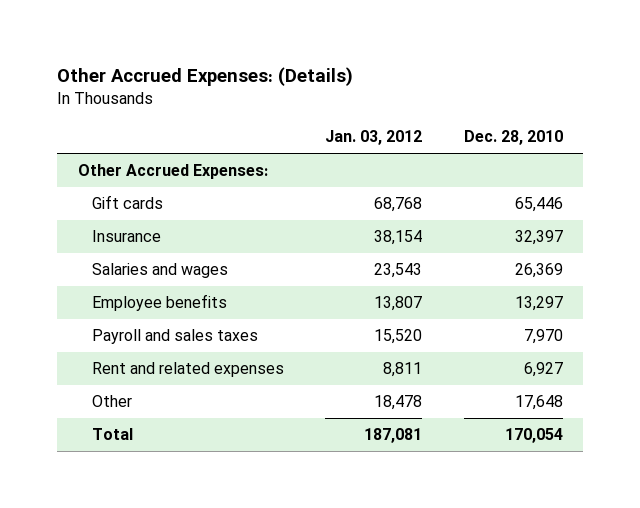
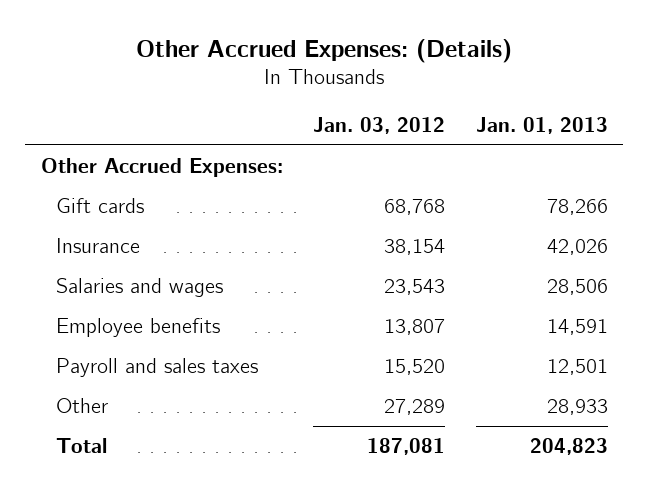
- | Jan. 03, 2012 | Dec. 28, 2010
+ | Jan. 03, 2012 | Jan. 01, 2013
- Rent and related expenses | 8,811 | 6,927
- Other | 18,478 | 17,648
+ Other | 27,289 | 28,933

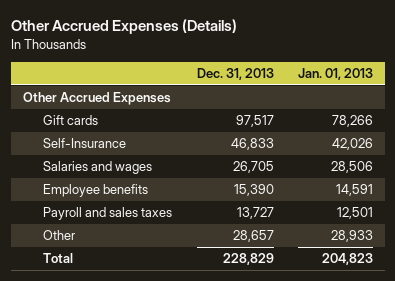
- Other Accrued Expenses: (Details)
+ Other Accrued Expenses (Details)
- | Jan. 03, 2012 | Jan. 01, 2013
+ | Dec. 31, 2013 | Jan. 01, 2013
- Other Accrued Expenses:
+ Other Accrued Expenses
- Insurance | 38,154 | 42,026
+ Self-Insurance | 46,833 | 42,026

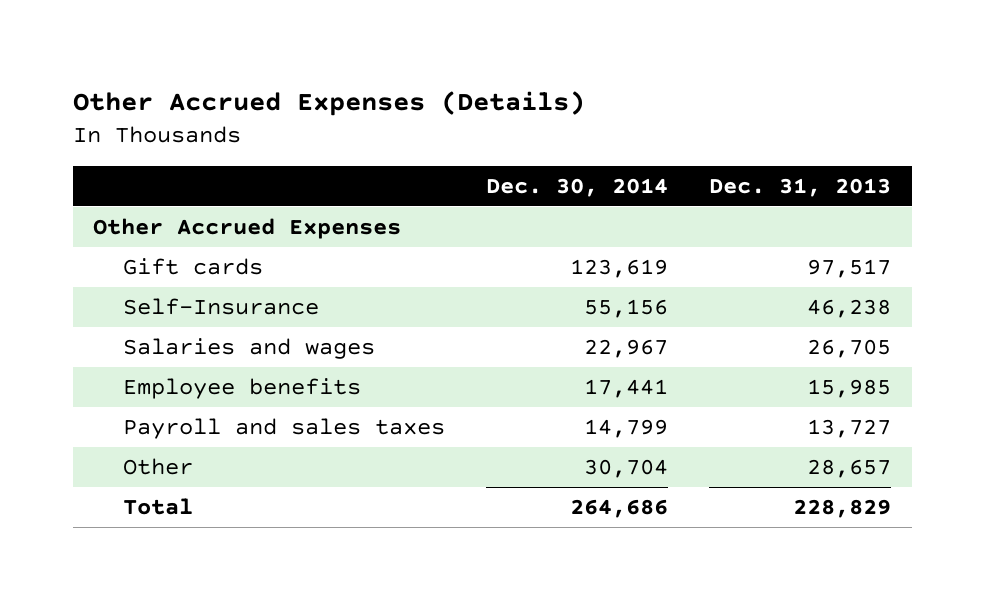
- | Dec. 31, 2013 | Jan. 01, 2013
+ | Dec. 30, 2014 | Dec. 31, 2013
- Self-Insurance | 46,833 | 42,026
+ Self-Insurance | 55,156 | 46,238
- Employee benefits | 15,390 | 14,591
+ Employee benefits | 17,441 | 15,985

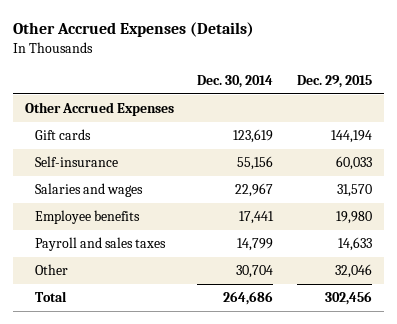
- | Dec. 30, 2014 | Dec. 31, 2013
+ | Dec. 30, 2014 | Dec. 29, 2015
- Self-Insurance | 55,156 | 46,238
+ Self-insurance | 55,156 | 60,033

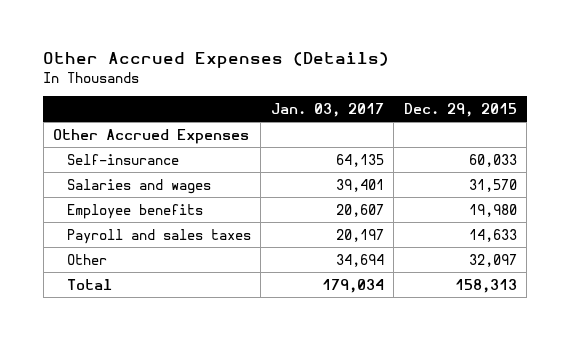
- | Dec. 30, 2014 | Dec. 29, 2015
+ | Jan. 03, 2017 | Dec. 29, 2015
- Gift cards | 123,619 | 144,194
- Other | 30,704 | 32,046
- Total | 264,686 | 302,456
+ Other | 34,694 | 32,097
+ Total | 179,034 | 158,313

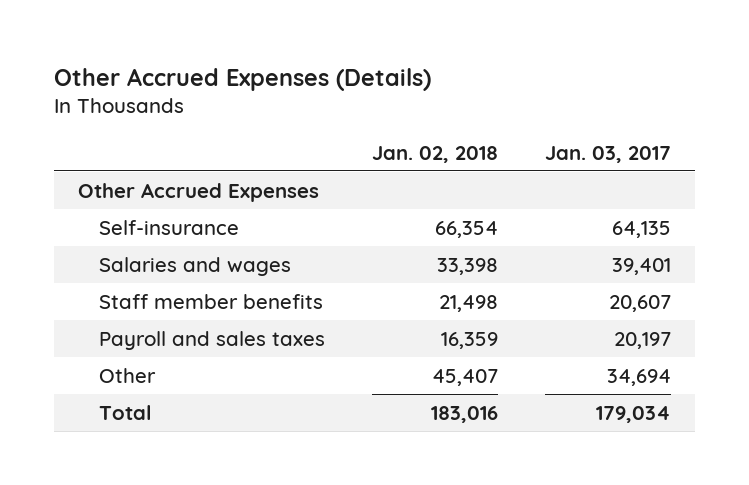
- | Jan. 03, 2017 | Dec. 29, 2015
+ | Jan. 02, 2018 | Jan. 03, 2017
- Employee benefits | 20,607 | 19,980
+ Staff member benefits | 21,498 | 20,607

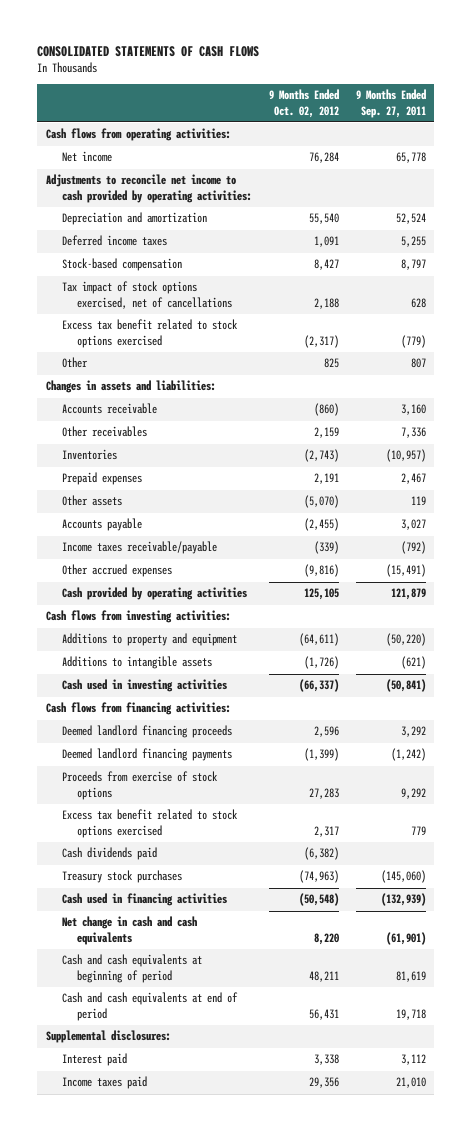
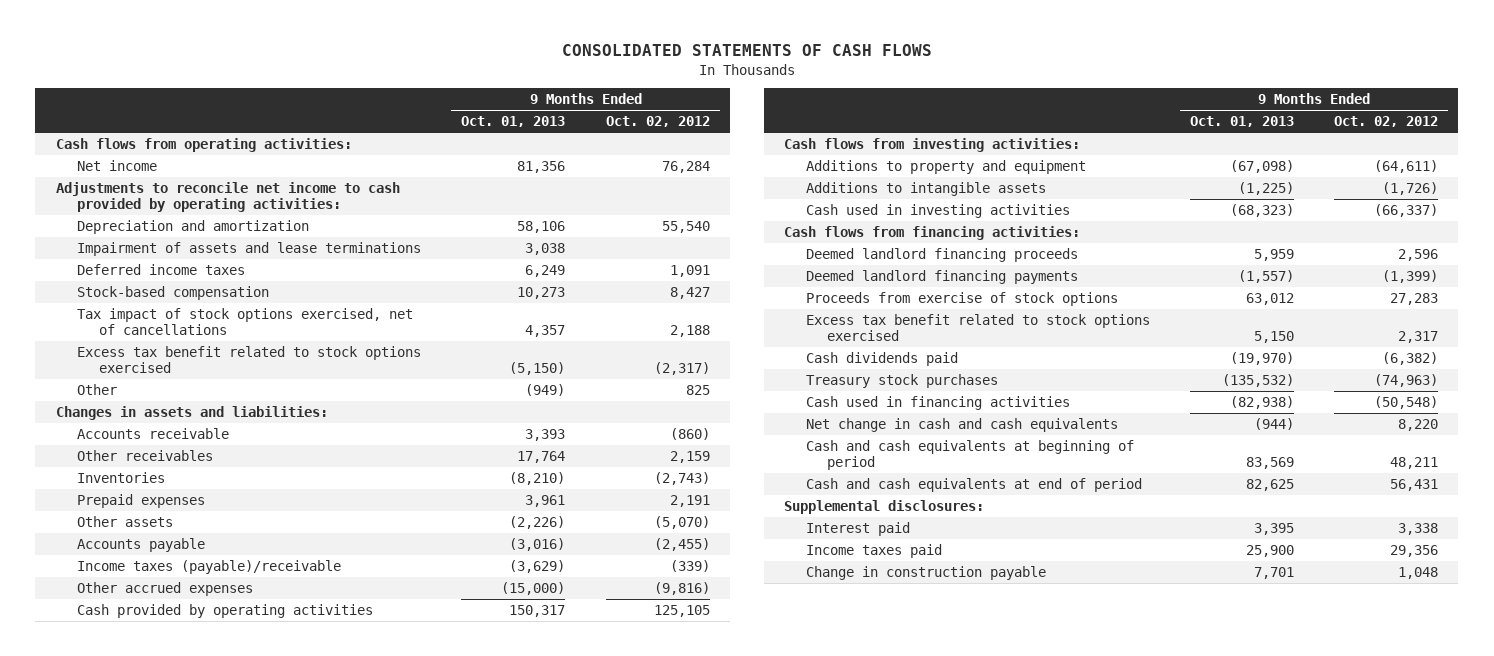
- | 9 Months Ended Oct. 02, 2012 | 9 Months Ended Sep. 27, 2011
+ | 9 Months Ended Oct. 01, 2013 | 9 Months Ended Oct. 02, 2012
+ Impairment of assets and lease terminations | 3,038 |
- Income taxes receivable/payable | (339) | (792)
+ Income taxes (payable)/receivable | (3,629) | (339)
+ Change in construction payable | 7,701 | 1,048

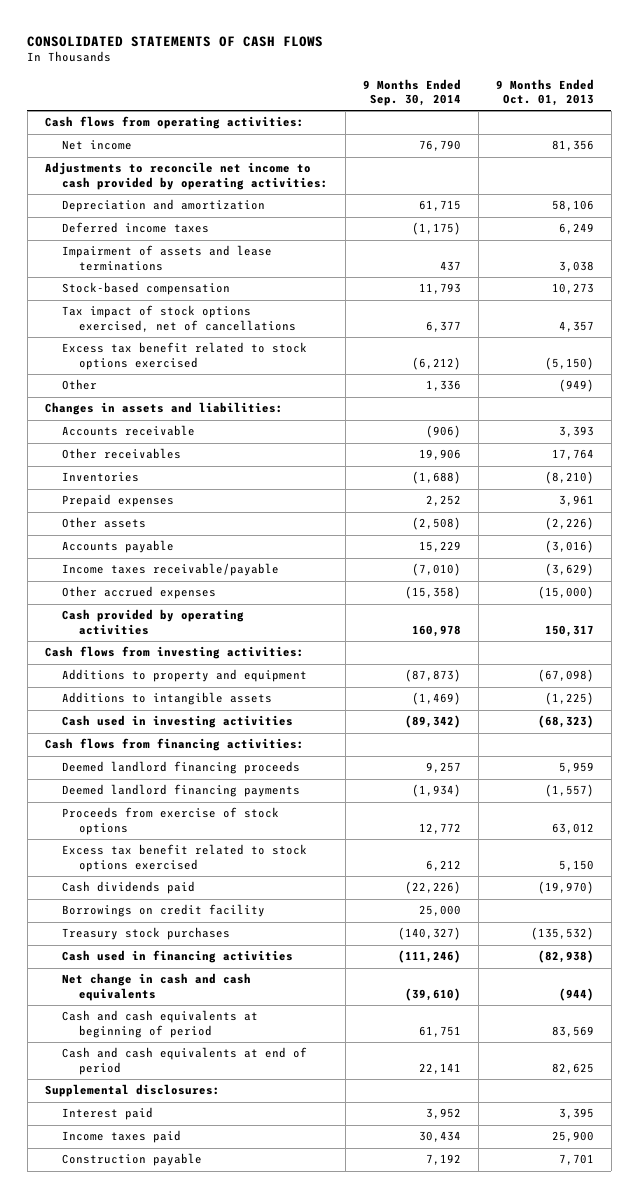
- | 9 Months Ended Oct. 01, 2013 | 9 Months Ended Oct. 02, 2012
+ | 9 Months Ended Sep. 30, 2014 | 9 Months Ended Oct. 01, 2013
moved down: Impairment of assets and lease terminations | 437 | 3,038
- Income taxes (payable)/receivable | (3,629) | (339)
+ Income taxes receivable/payable | (7,010) | (3,629)
+ Borrowings on credit facility | 25,000 |
- Change in construction payable | 7,701 | 1,048
+ Construction payable | 7,192 | 7,701

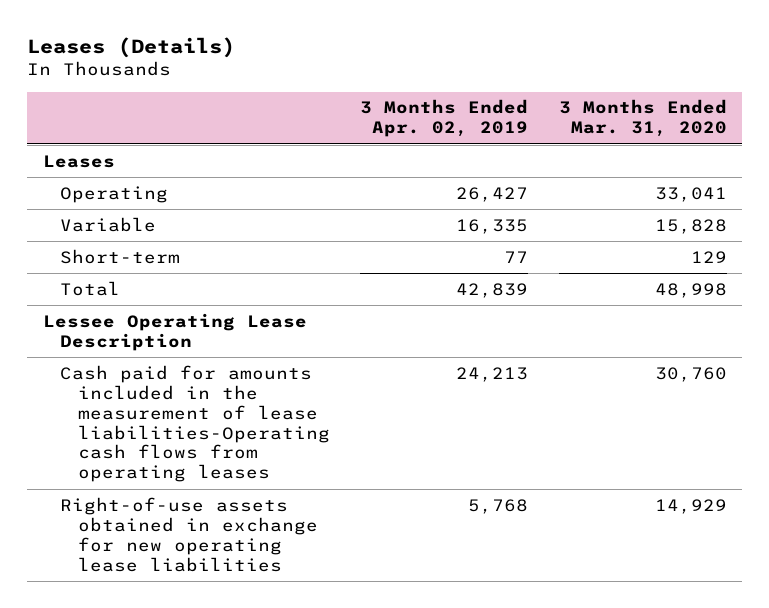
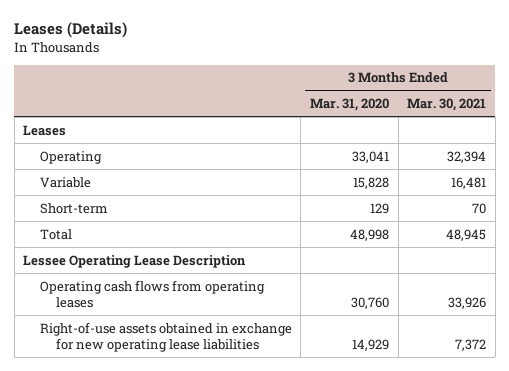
- | 3 Months Ended Apr. 02, 2019 | 3 Months Ended Mar. 31, 2020
+ | 3 Months Ended Mar. 31, 2020 | 3 Months Ended Mar. 30, 2021
- Cash paid for amounts included in the measurement of lease liabilities-Operating cash flows from operating leases | 24,213 | 30,760
+ Operating cash flows from operating leases | 30,760 | 33,926

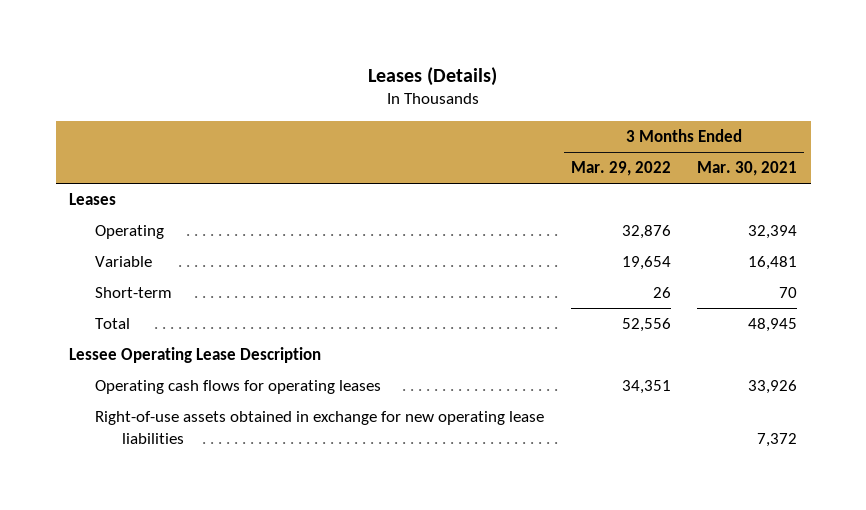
- | 3 Months Ended Mar. 31, 2020 | 3 Months Ended Mar. 30, 2021
+ | 3 Months Ended Mar. 29, 2022 | 3 Months Ended Mar. 30, 2021
- Operating cash flows from operating leases | 30,760 | 33,926
+ Operating cash flows for operating leases | 34,351 | 33,926

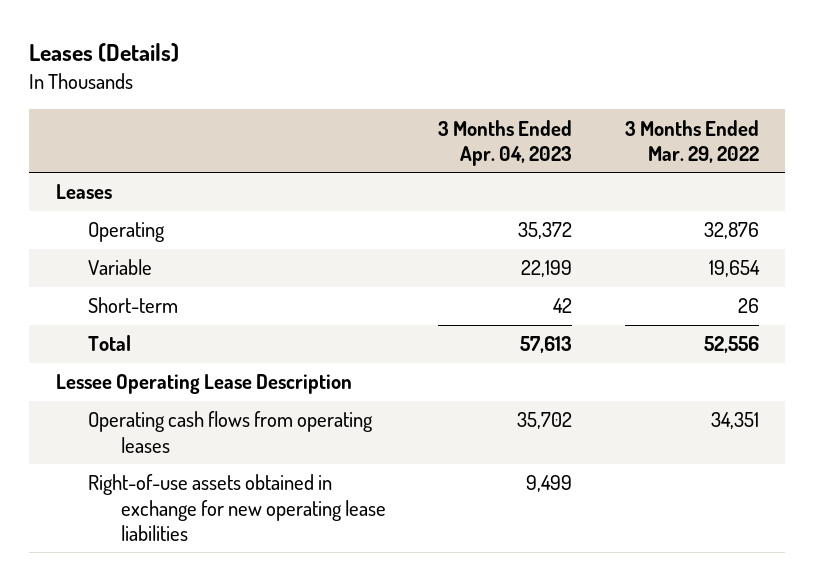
- | 3 Months Ended Mar. 29, 2022 | 3 Months Ended Mar. 30, 2021
+ | 3 Months Ended Apr. 04, 2023 | 3 Months Ended Mar. 29, 2022
- Operating cash flows for operating leases | 34,351 | 33,926
+ Operating cash flows from operating leases | 35,702 | 34,351

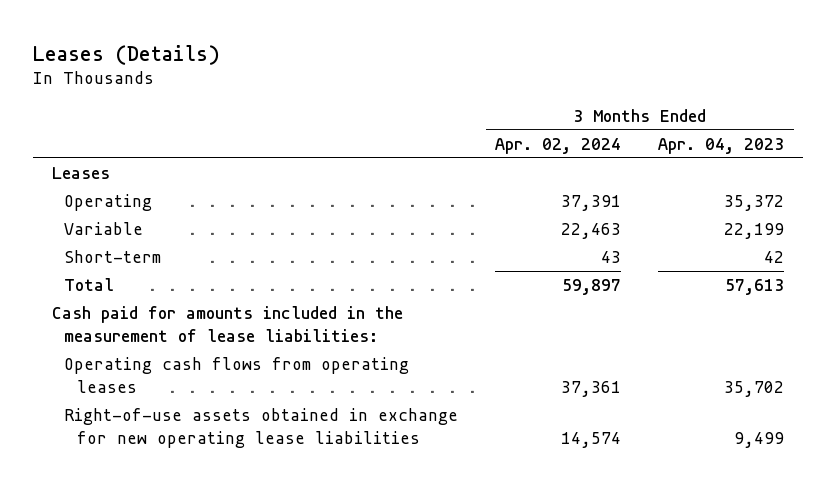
- | 3 Months Ended Apr. 04, 2023 | 3 Months Ended Mar. 29, 2022
+ | 3 Months Ended Apr. 02, 2024 | 3 Months Ended Apr. 04, 2023
- Lessee Operating Lease Description
+ Cash paid for amounts included in the measurement of lease liabilities:

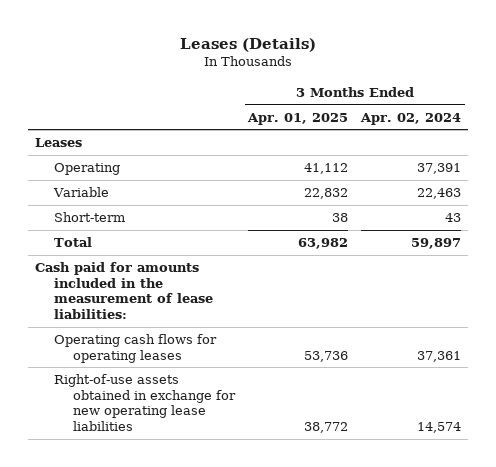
- | 3 Months Ended Apr. 02, 2024 | 3 Months Ended Apr. 04, 2023
+ | 3 Months Ended Apr. 01, 2025 | 3 Months Ended Apr. 02, 2024
- Operating cash flows from operating leases | 37,361 | 35,702
+ Operating cash flows for operating leases | 53,736 | 37,361

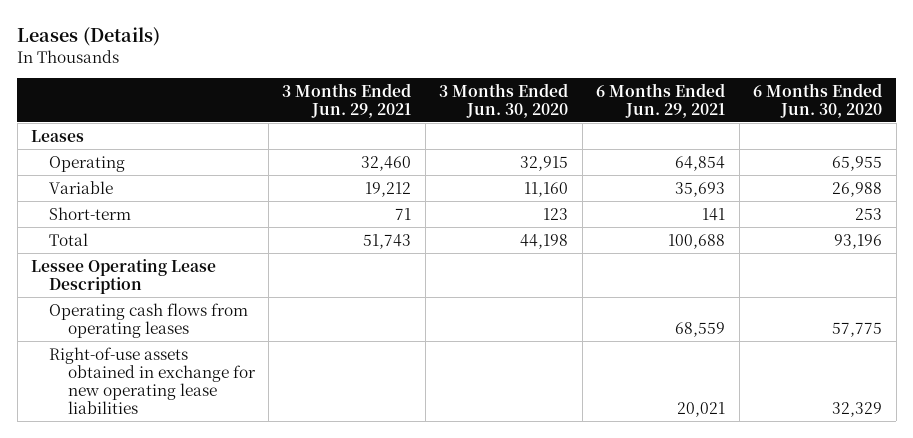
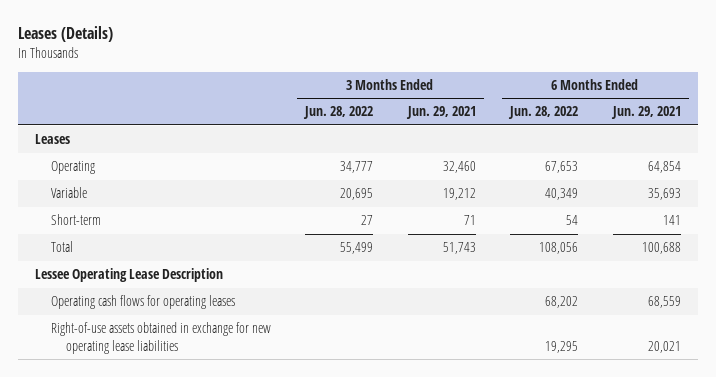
- | 3 Months Ended Jun. 29, 2021 | 3 Months Ended Jun. 30, 2020 | 6 Months Ended Jun. 29, 2021 | 6 Months Ended Jun. 30, 2020
+ | 3 Months Ended Jun. 28, 2022 | 3 Months Ended Jun. 29, 2021 | 6 Months Ended Jun. 28, 2022 | 6 Months Ended Jun. 29, 2021
- Operating cash flows from operating leases | | | 68,559 | 57,775
+ Operating cash flows for operating leases | | | 68,202 | 68,559

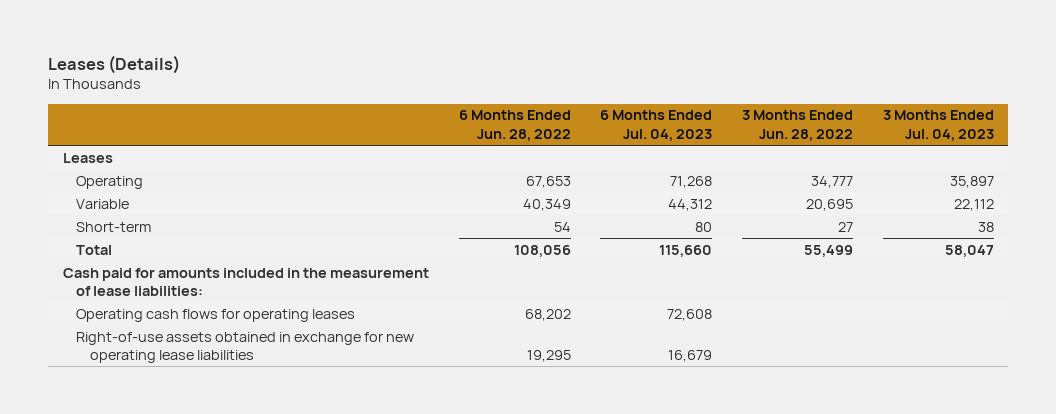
- | 3 Months Ended Jun. 28, 2022 | 3 Months Ended Jun. 29, 2021 | 6 Months Ended Jun. 28, 2022 | 6 Months Ended Jun. 29, 2021
+ | 6 Months Ended Jun. 28, 2022 | 6 Months Ended Jul. 04, 2023 | 3 Months Ended Jun. 28, 2022 | 3 Months Ended Jul. 04, 2023
- Lessee Operating Lease Description
+ Cash paid for amounts included in the measurement of lease liabilities:

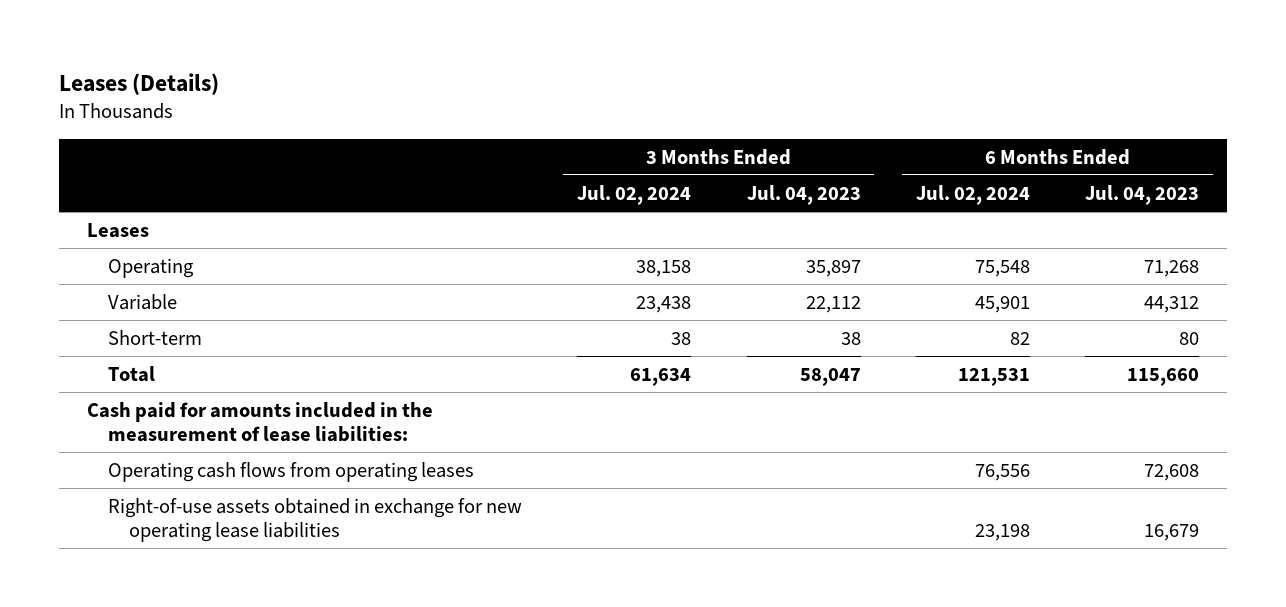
- | 6 Months Ended Jun. 28, 2022 | 6 Months Ended Jul. 04, 2023 | 3 Months Ended Jun. 28, 2022 | 3 Months Ended Jul. 04, 2023
+ | 3 Months Ended Jul. 02, 2024 | 3 Months Ended Jul. 04, 2023 | 6 Months Ended Jul. 02, 2024 | 6 Months Ended Jul. 04, 2023
- Operating cash flows for operating leases | 68,202 | 72,608 | |
+ Operating cash flows from operating leases | | | 76,556 | 72,608

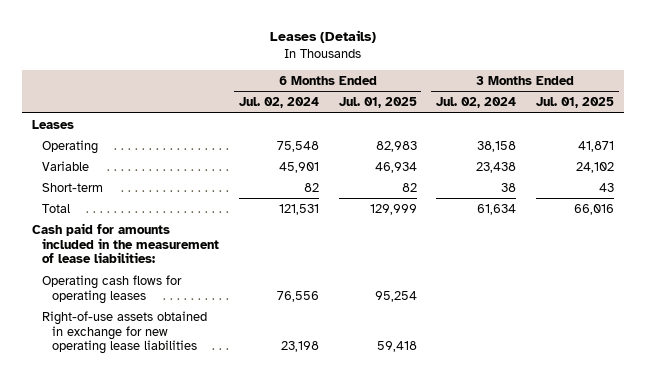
- | 3 Months Ended Jul. 02, 2024 | 3 Months Ended Jul. 04, 2023 | 6 Months Ended Jul. 02, 2024 | 6 Months Ended Jul. 04, 2023
+ | 6 Months Ended Jul. 02, 2024 | 6 Months Ended Jul. 01, 2025 | 3 Months Ended Jul. 02, 2024 | 3 Months Ended Jul. 01, 2025
- Operating cash flows from operating leases | | | 76,556 | 72,608
+ Operating cash flows for operating leases | 76,556 | 95,254 | |

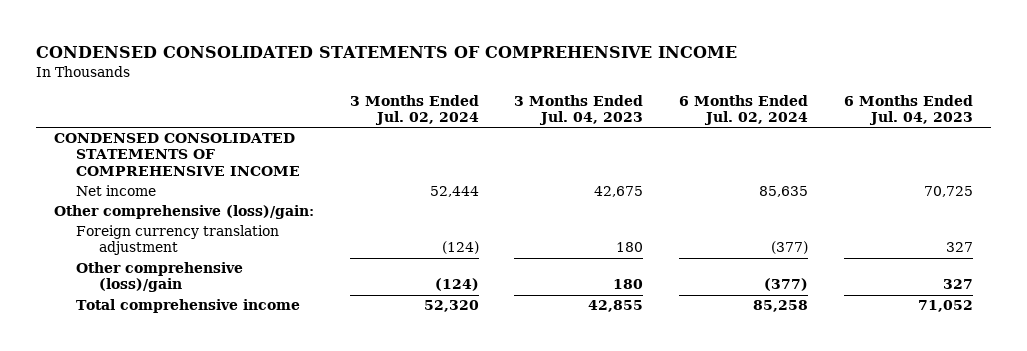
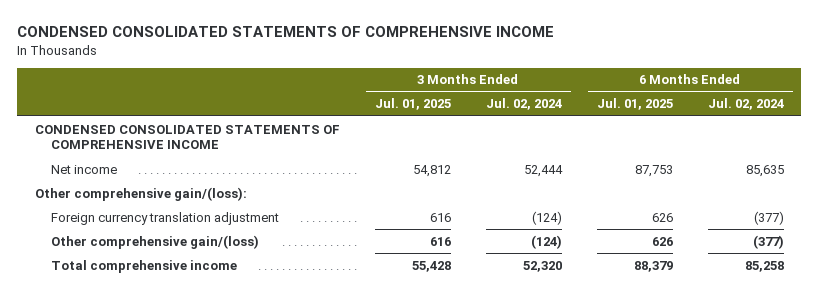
- | 3 Months Ended Jul. 02, 2024 | 3 Months Ended Jul. 04, 2023 | 6 Months Ended Jul. 02, 2024 | 6 Months Ended Jul. 04, 2023
+ | 3 Months Ended Jul. 01, 2025 | 3 Months Ended Jul. 02, 2024 | 6 Months Ended Jul. 01, 2025 | 6 Months Ended Jul. 02, 2024
- Other comprehensive (loss)/gain:
+ Other comprehensive gain/(loss):
- Other comprehensive (loss)/gain | (124) | 180 | (377) | 327
+ Other comprehensive gain/(loss) | 616 | (124) | 626 | (377)

